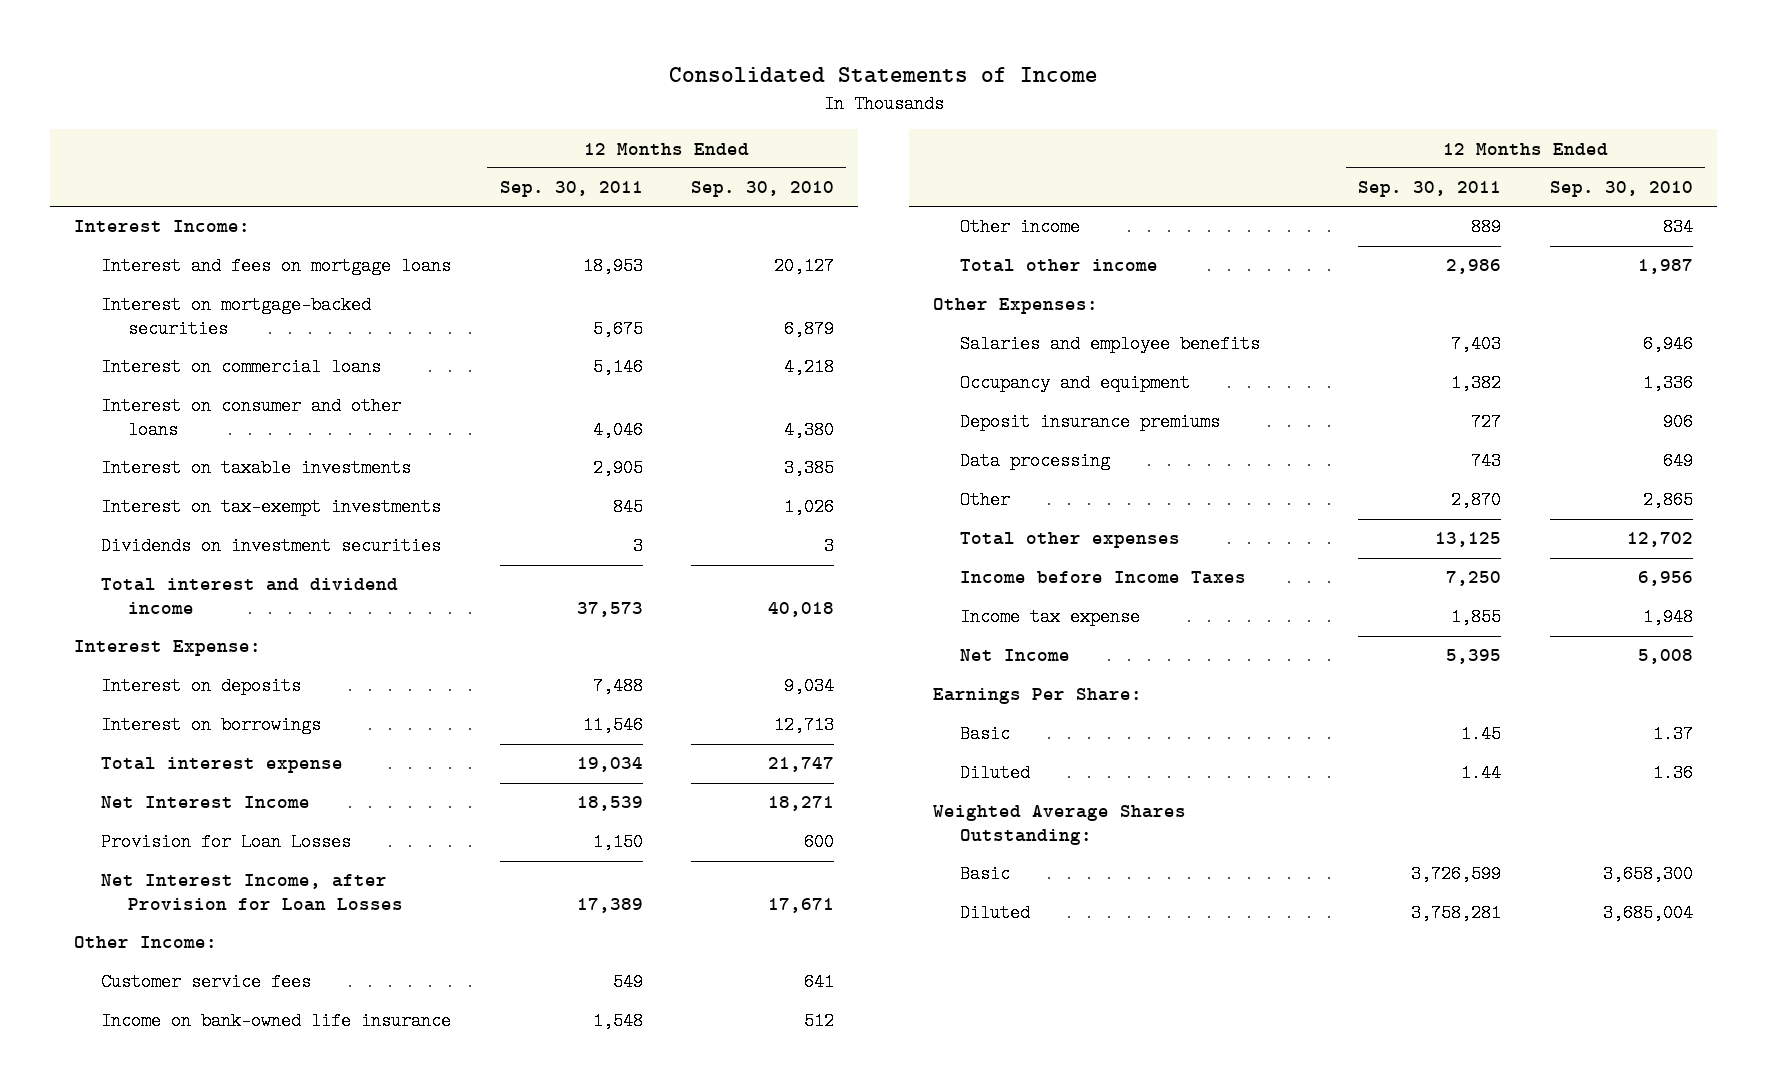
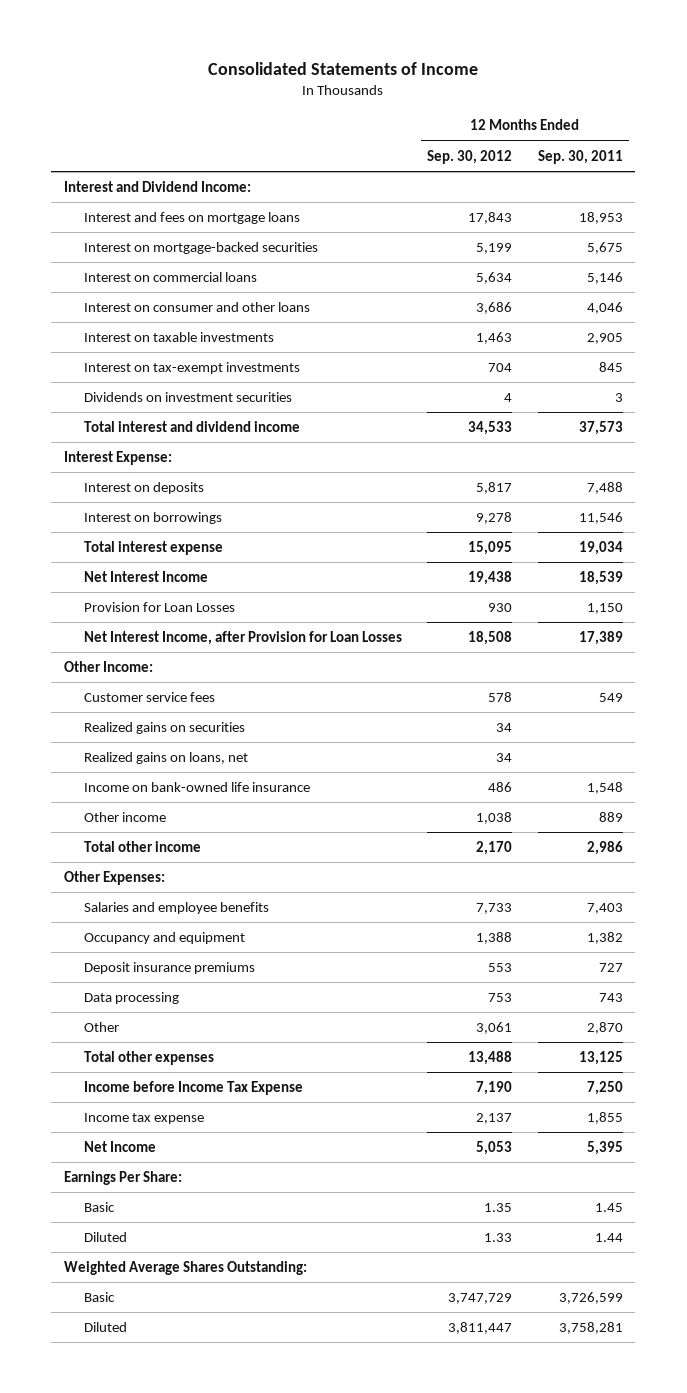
- | 12 Months Ended Sep. 30, 2011 | 12 Months Ended Sep. 30, 2010
+ | 12 Months Ended Sep. 30, 2012 | 12 Months Ended Sep. 30, 2011
- Interest Income:
+ Interest and Dividend Income:
+ Realized gains on securities | 34 |
+ Realized gains on loans, net | 34 |
- Income before Income Taxes | 7,250 | 6,956
+ Income before Income Tax Expense | 7,190 | 7,250

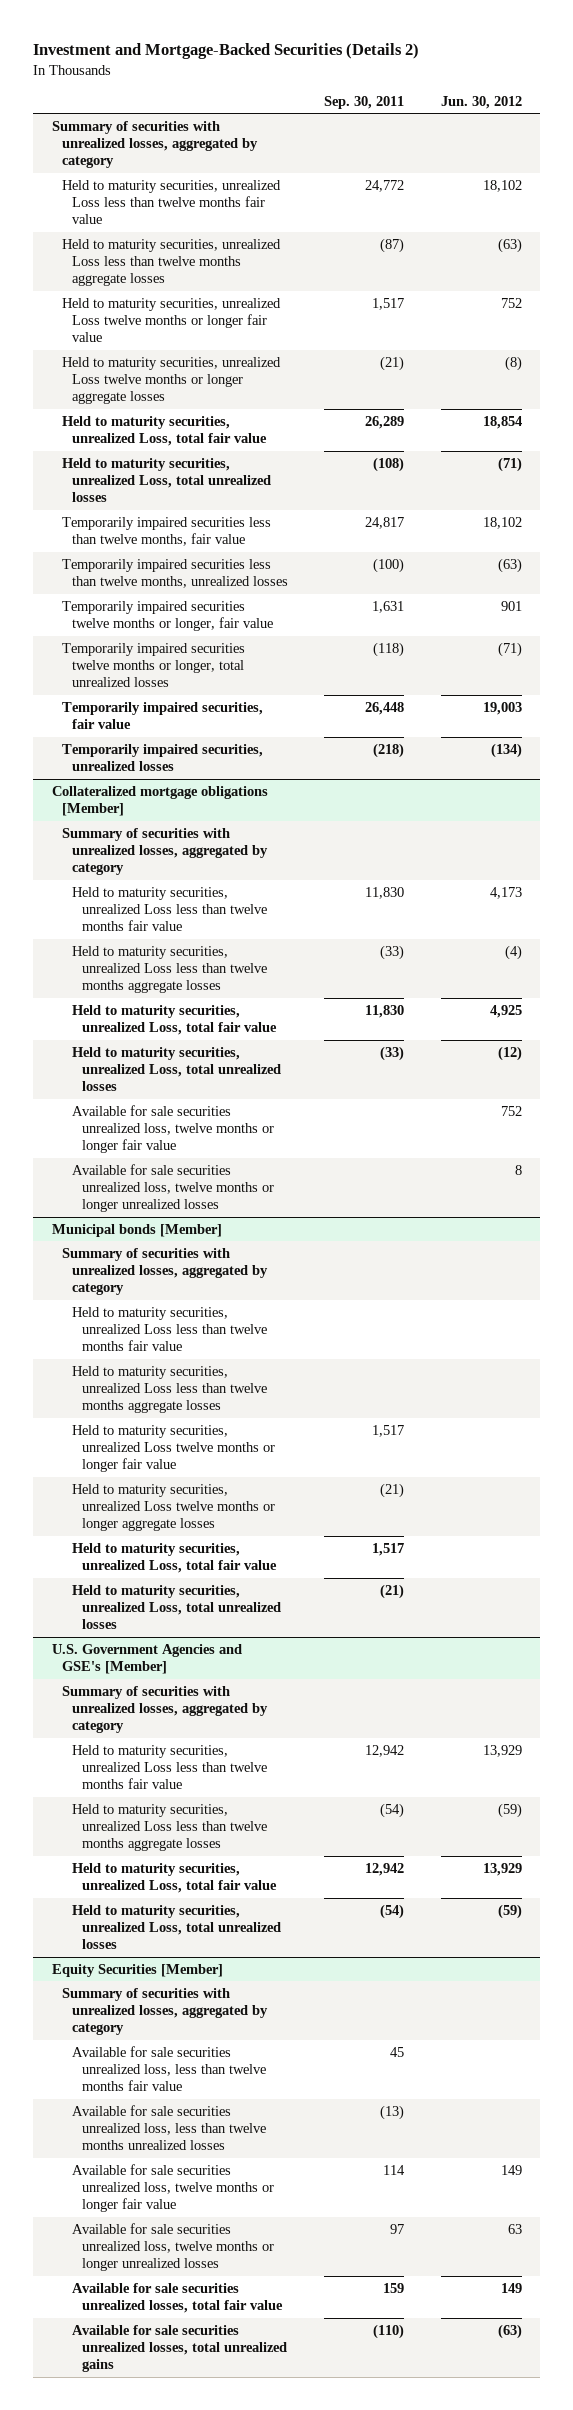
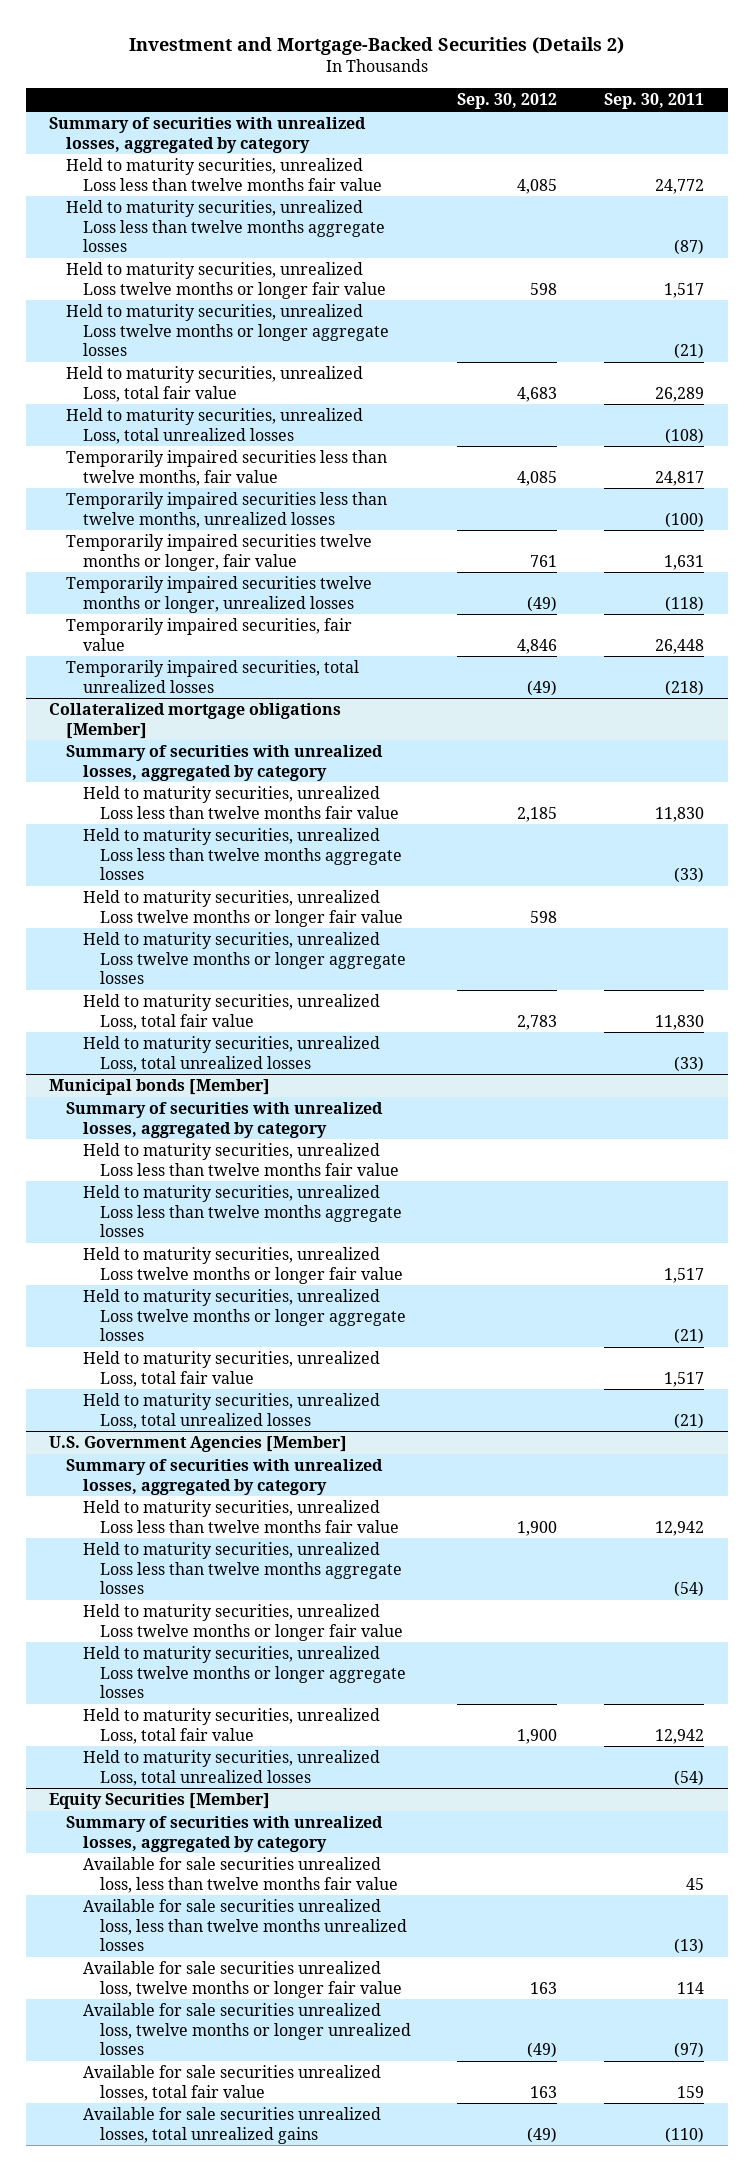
- | Sep. 30, 2011 | Jun. 30, 2012
+ | Sep. 30, 2012 | Sep. 30, 2011
- Temporarily impaired securities twelve months or longer, total unrealized losses | (118) | (71)
+ Temporarily impaired securities twelve months or longer, unrealized losses | (49) | (118)
- Temporarily impaired securities, unrealized losses | (218) | (134)
+ Temporarily impaired securities, total unrealized losses | (49) | (218)
@ Collateralized mortgage obligations [Member]
+ Held to maturity securities, unrealized Loss twelve months or longer fair value | 598 |
+ Held to maturity securities, unrealized Loss twelve months or longer aggregate losses
- Available for sale securities unrealized loss, twelve months or longer fair value | | 752
- Available for sale securities unrealized loss, twelve months or longer unrealized losses | | 8
- U.S. Government Agencies and GSE's [Member]
+ U.S. Government Agencies [Member]
+ Held to maturity securities, unrealized Loss twelve months or longer fair value
+ Held to maturity securities, unrealized Loss twelve months or longer aggregate losses
@ Equity Securities [Member]
- Available for sale securities unrealized loss, twelve months or longer unrealized losses | 97 | 63
+ Available for sale securities unrealized loss, twelve months or longer unrealized losses | (49) | (97)

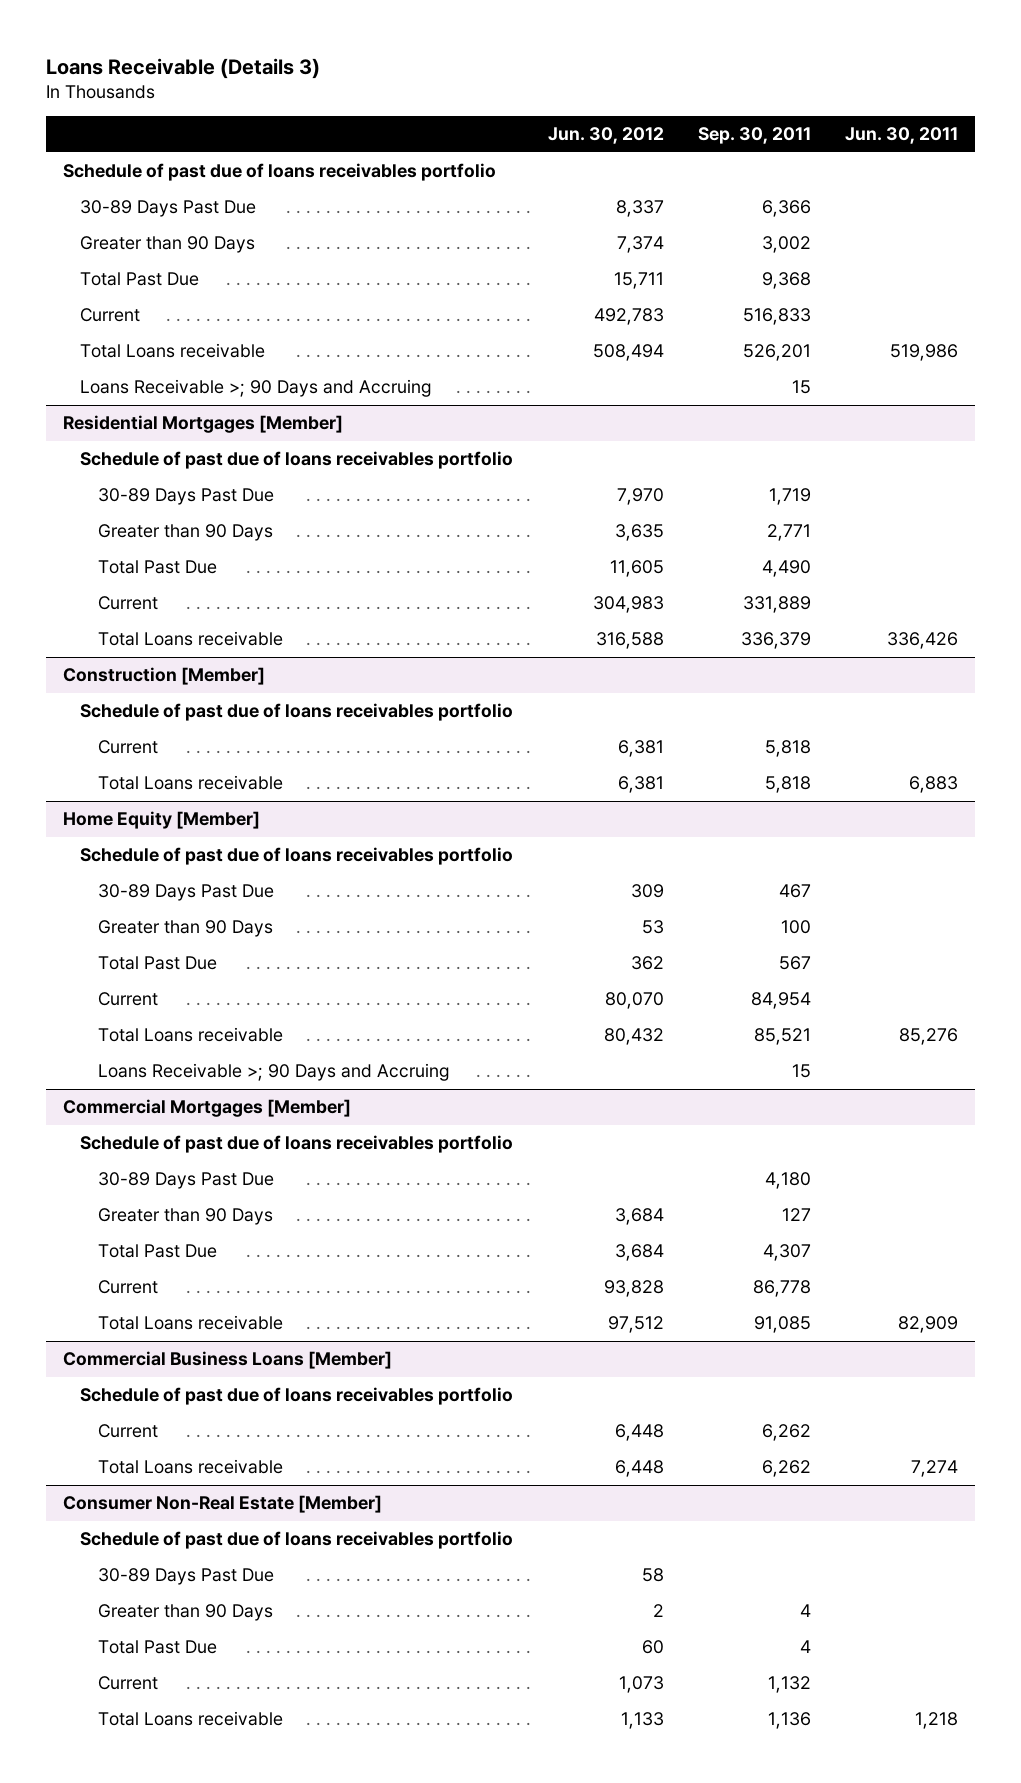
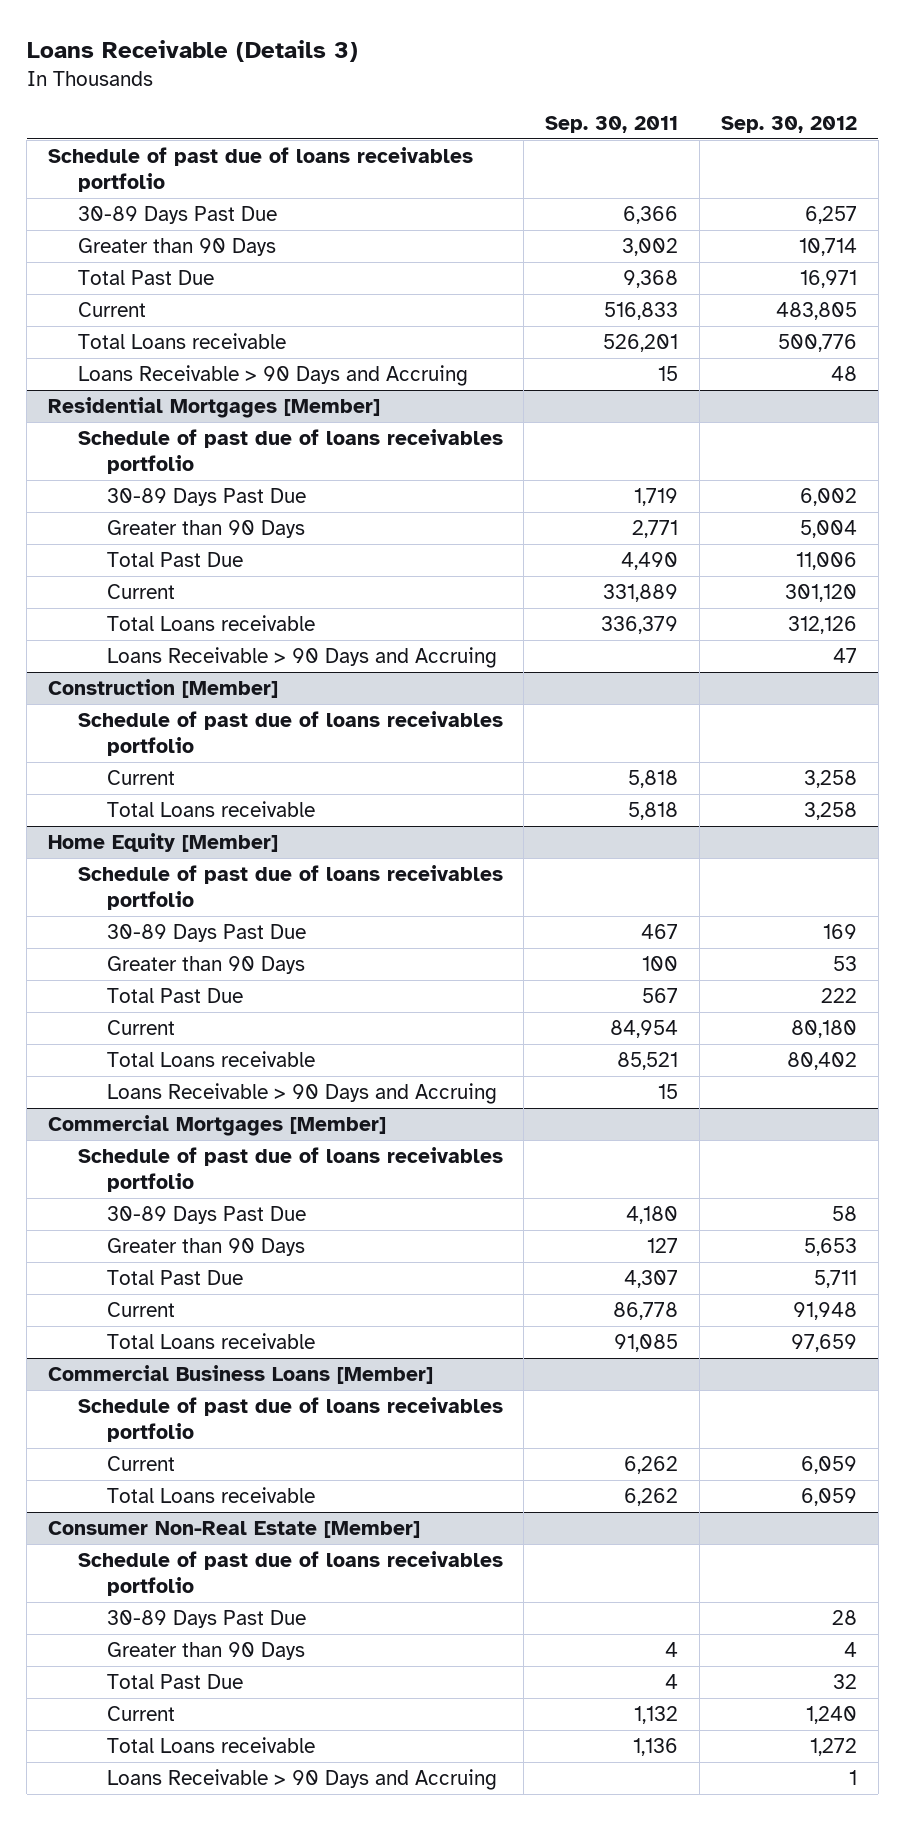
- | Jun. 30, 2012 | Sep. 30, 2011 | Jun. 30, 2011
+ | Sep. 30, 2011 | Sep. 30, 2012
- Loans Receivable >; 90 Days and Accruing | | 15 |
+ Loans Receivable > 90 Days and Accruing | 15 | 48
@ Residential Mortgages [Member]
+ Loans Receivable > 90 Days and Accruing | | 47
@ Home Equity [Member]
- Loans Receivable >; 90 Days and Accruing | | 15 |
+ Loans Receivable > 90 Days and Accruing | 15 |
@ Consumer Non-Real Estate [Member]
+ Loans Receivable > 90 Days and Accruing | | 1

